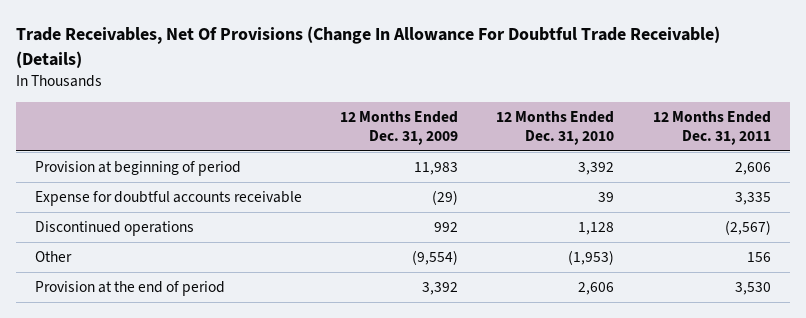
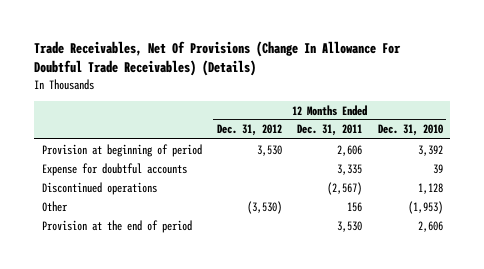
- Trade Receivables, Net Of Provisions (Change In Allowance For Doubtful Trade Receivable) (Details)
+ Trade Receivables, Net Of Provisions (Change In Allowance For Doubtful Trade Receivables) (Details)
- | 12 Months Ended Dec. 31, 2009 | 12 Months Ended Dec. 31, 2010 | 12 Months Ended Dec. 31, 2011
+ | 12 Months Ended Dec. 31, 2012 | 12 Months Ended Dec. 31, 2011 | 12 Months Ended Dec. 31, 2010
- Expense for doubtful accounts receivable | (29) | 39 | 3,335
+ Expense for doubtful accounts | | 3,335 | 39

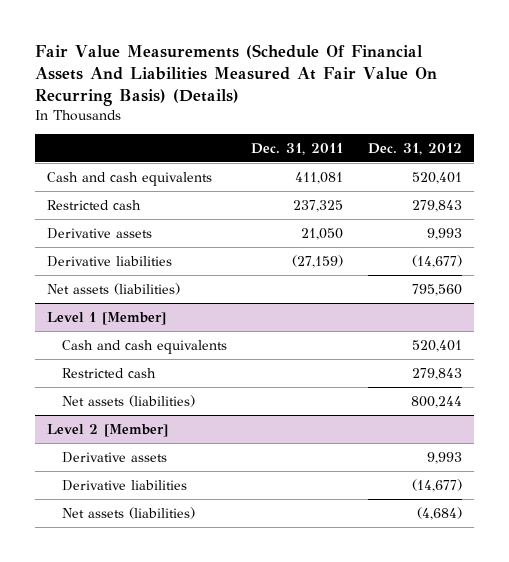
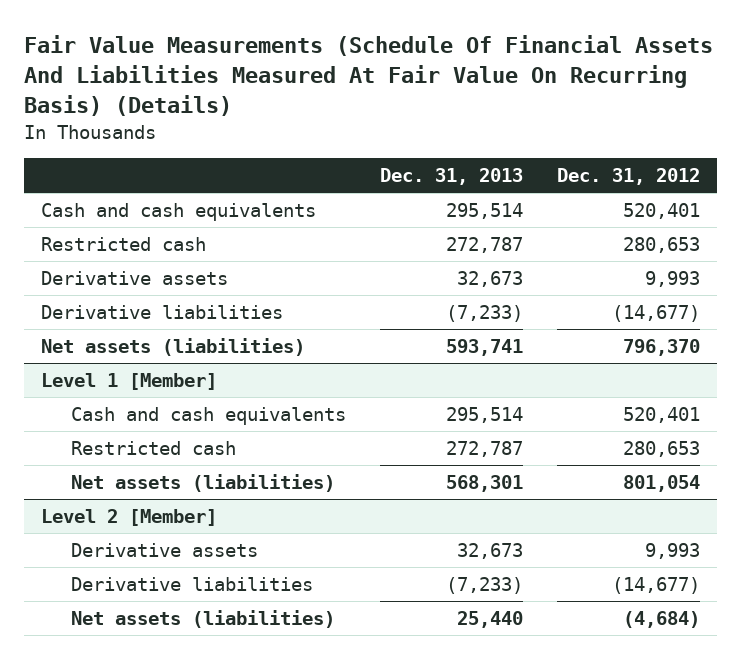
- | Dec. 31, 2011 | Dec. 31, 2012
+ | Dec. 31, 2013 | Dec. 31, 2012
- Restricted cash | 237,325 | 279,843
+ Restricted cash | 272,787 | 280,653
- Net assets (liabilities) | | 795,560
+ Net assets (liabilities) | 593,741 | 796,370
@ Level 1 [Member]
- Restricted cash | | 279,843
- Net assets (liabilities) | | 800,244
+ Restricted cash | 272,787 | 280,653
+ Net assets (liabilities) | 568,301 | 801,054

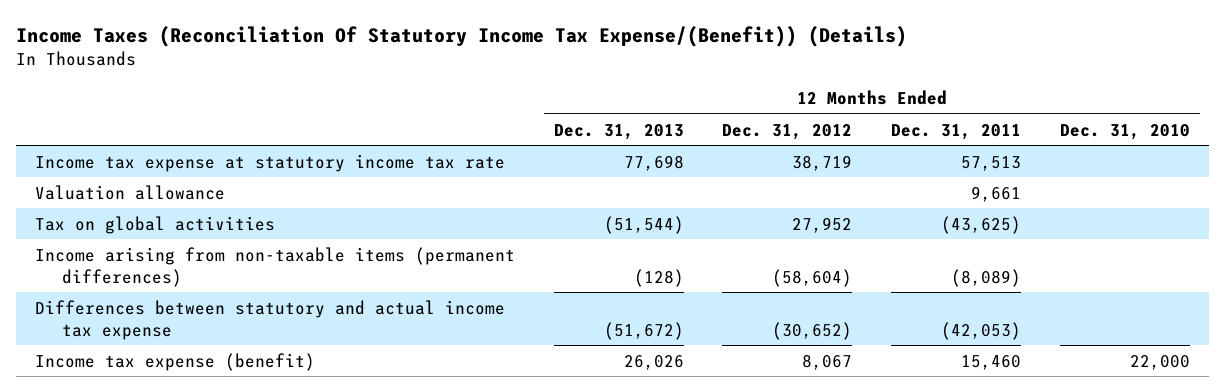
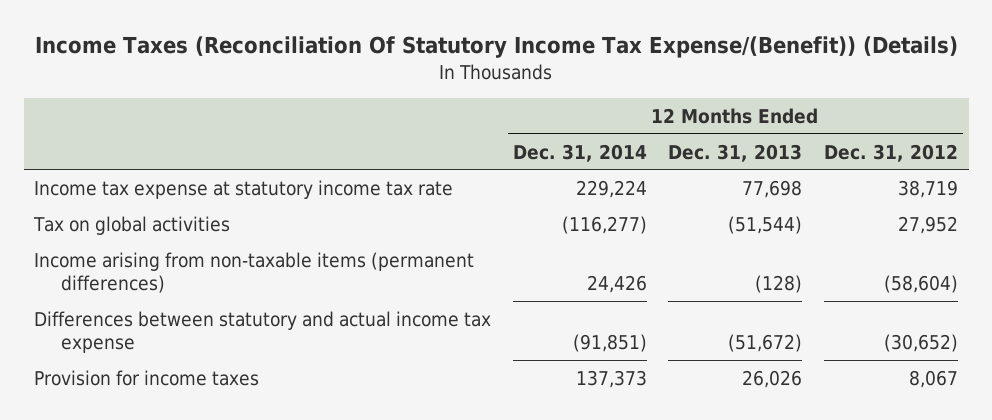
- | 12 Months Ended Dec. 31, 2013 | 12 Months Ended Dec. 31, 2012 | 12 Months Ended Dec. 31, 2011 | 12 Months Ended Dec. 31, 2010
+ | 12 Months Ended Dec. 31, 2014 | 12 Months Ended Dec. 31, 2013 | 12 Months Ended Dec. 31, 2012
- Valuation allowance | | | 9,661 |
- Income tax expense (benefit) | 26,026 | 8,067 | 15,460 | 22,000
+ Provision for income taxes | 137,373 | 26,026 | 8,067

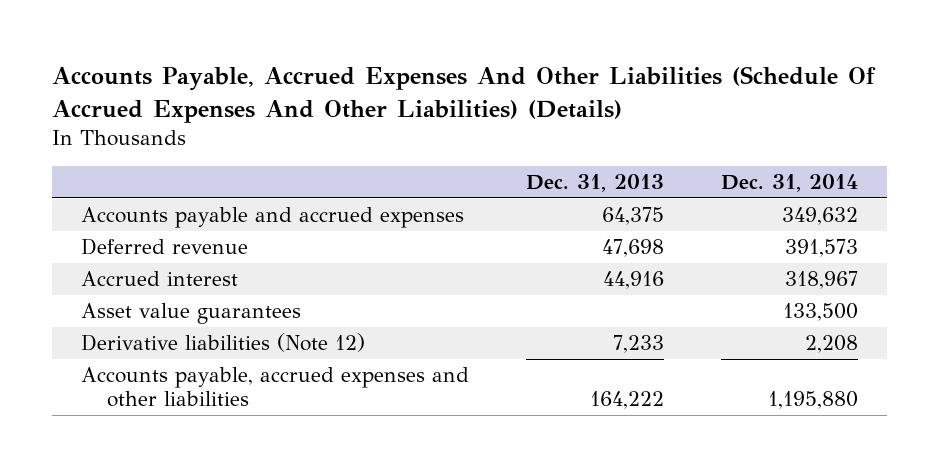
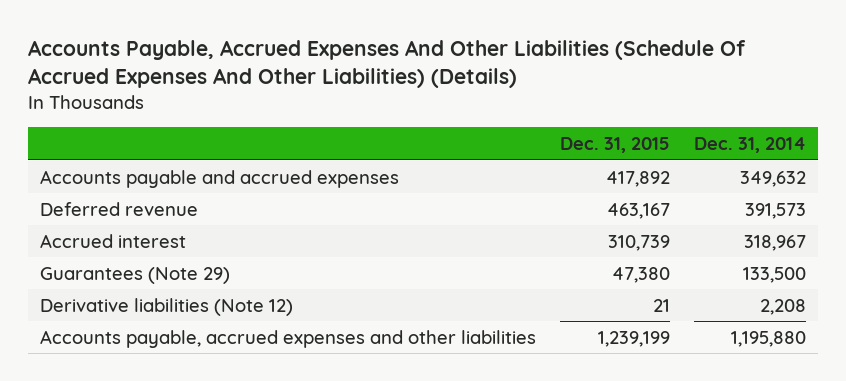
- | Dec. 31, 2013 | Dec. 31, 2014
+ | Dec. 31, 2015 | Dec. 31, 2014
- Asset value guarantees | | 133,500
+ Guarantees (Note 29) | 47,380 | 133,500

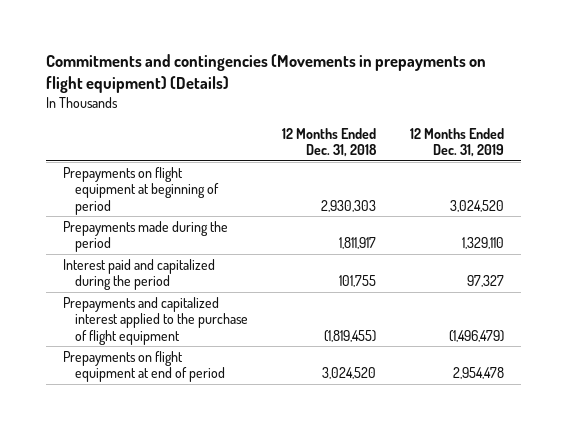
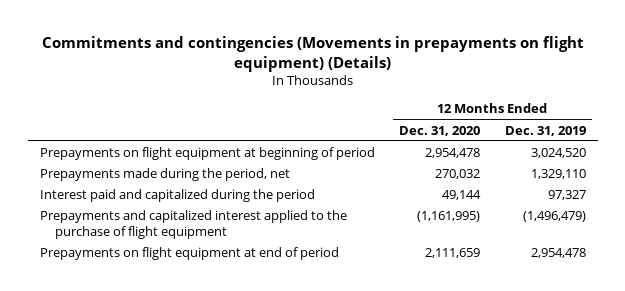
- | 12 Months Ended Dec. 31, 2018 | 12 Months Ended Dec. 31, 2019
+ | 12 Months Ended Dec. 31, 2020 | 12 Months Ended Dec. 31, 2019
- Prepayments made during the period | 1,811,917 | 1,329,110
+ Prepayments made during the period, net | 270,032 | 1,329,110

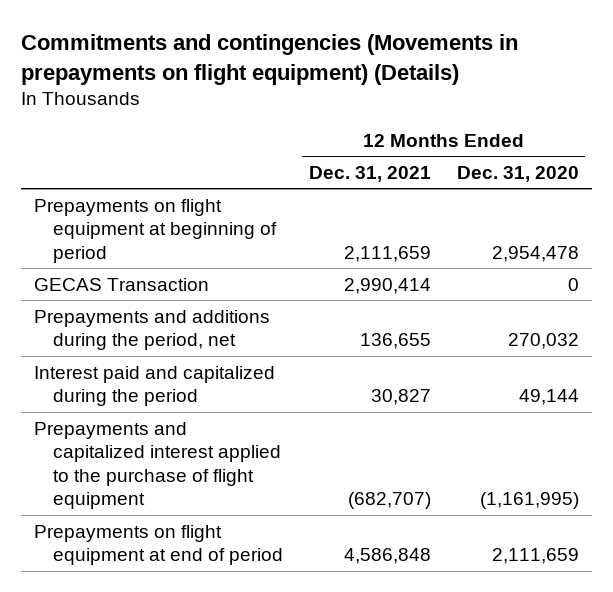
- | 12 Months Ended Dec. 31, 2020 | 12 Months Ended Dec. 31, 2019
+ | 12 Months Ended Dec. 31, 2021 | 12 Months Ended Dec. 31, 2020
- Prepayments made during the period, net | 270,032 | 1,329,110
+ GECAS Transaction | 2,990,414 | 0
+ Prepayments and additions during the period, net | 136,655 | 270,032

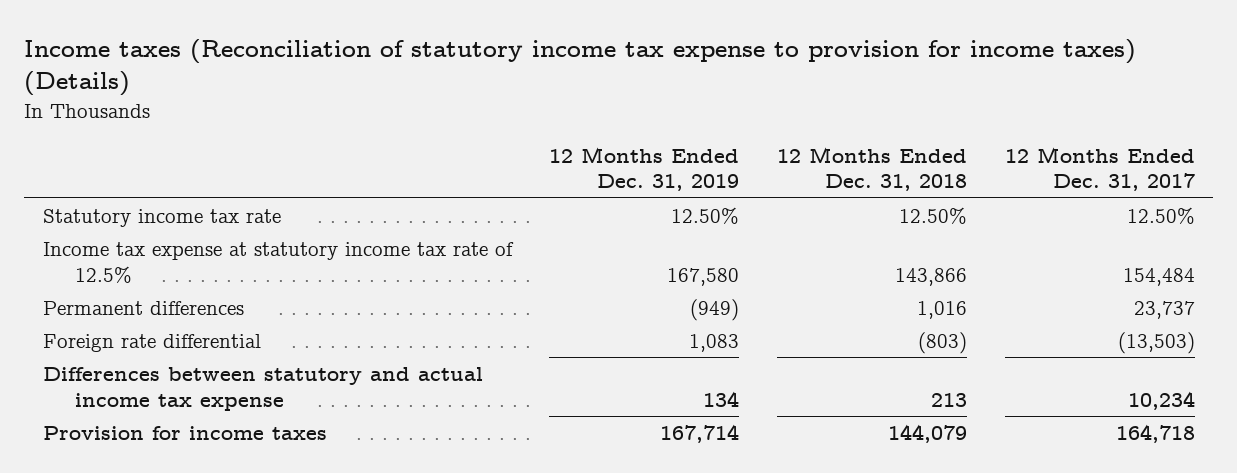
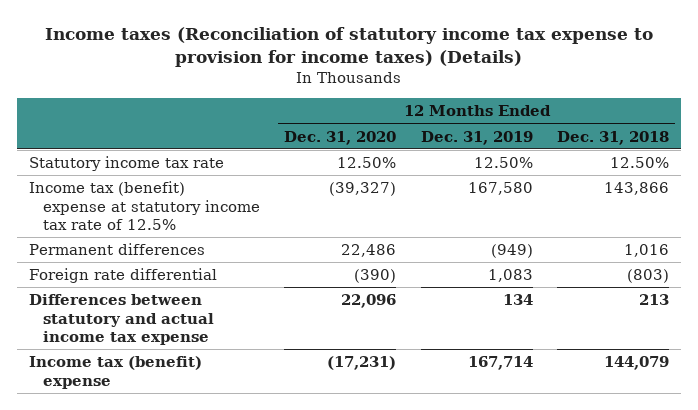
- | 12 Months Ended Dec. 31, 2019 | 12 Months Ended Dec. 31, 2018 | 12 Months Ended Dec. 31, 2017
+ | 12 Months Ended Dec. 31, 2020 | 12 Months Ended Dec. 31, 2019 | 12 Months Ended Dec. 31, 2018
- Income tax expense at statutory income tax rate of 12.5% | 167,580 | 143,866 | 154,484
+ Income tax (benefit) expense at statutory income tax rate of 12.5% | (39,327) | 167,580 | 143,866
- Provision for income taxes | 167,714 | 144,079 | 164,718
+ Income tax (benefit) expense | (17,231) | 167,714 | 144,079

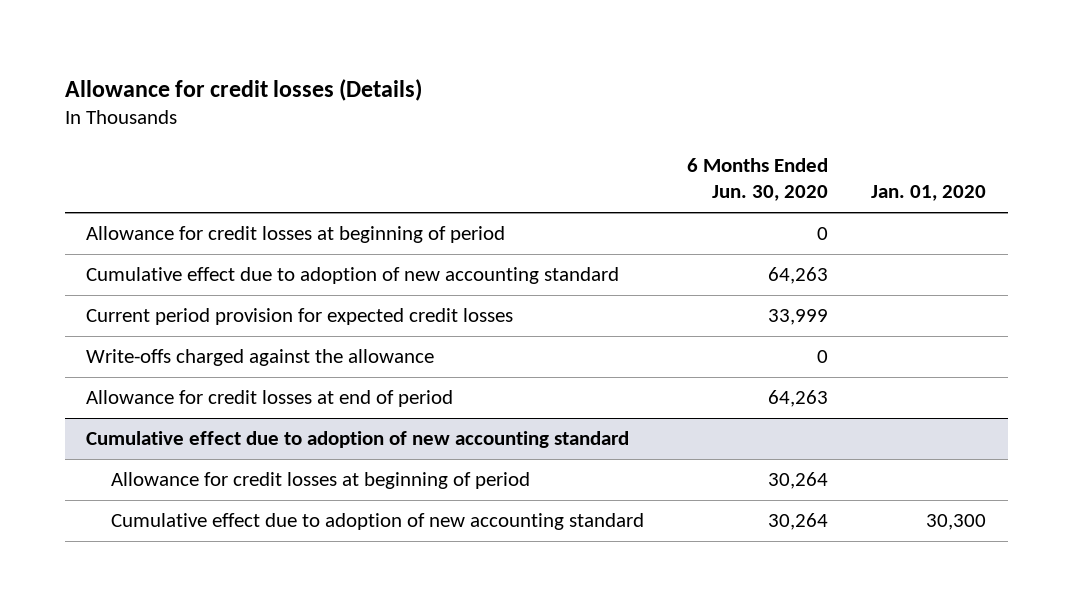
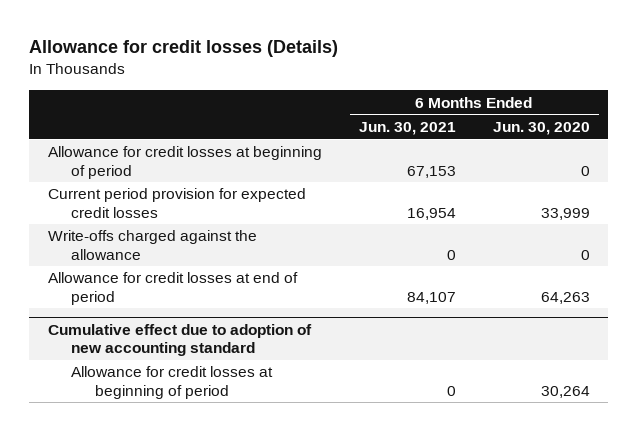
- | 6 Months Ended Jun. 30, 2020 | Jan. 01, 2020
+ | 6 Months Ended Jun. 30, 2021 | 6 Months Ended Jun. 30, 2020
- Cumulative effect due to adoption of new accounting standard | 64,263 |
@ Cumulative effect due to adoption of new accounting standard
- Cumulative effect due to adoption of new accounting standard | 30,264 | 30,300

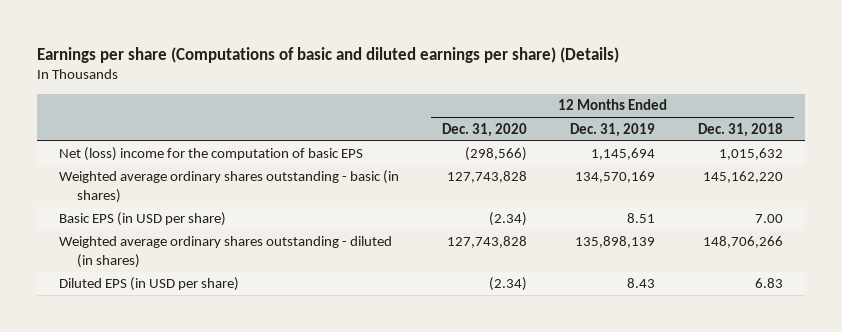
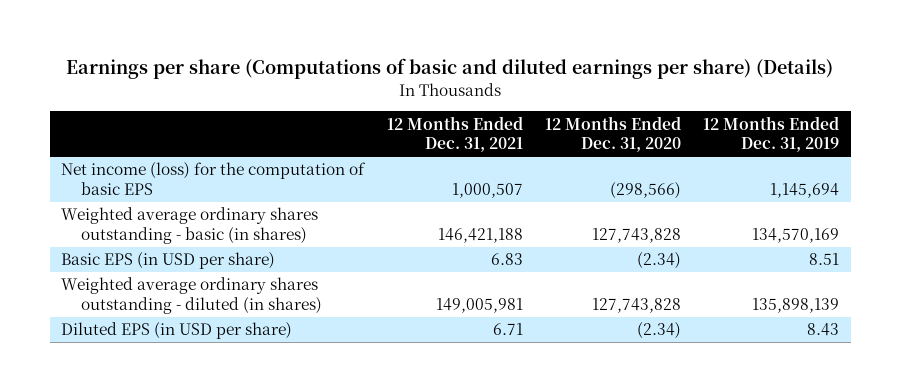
- | 12 Months Ended Dec. 31, 2020 | 12 Months Ended Dec. 31, 2019 | 12 Months Ended Dec. 31, 2018
+ | 12 Months Ended Dec. 31, 2021 | 12 Months Ended Dec. 31, 2020 | 12 Months Ended Dec. 31, 2019
- Net (loss) income for the computation of basic EPS | (298,566) | 1,145,694 | 1,015,632
+ Net income (loss) for the computation of basic EPS | 1,000,507 | (298,566) | 1,145,694

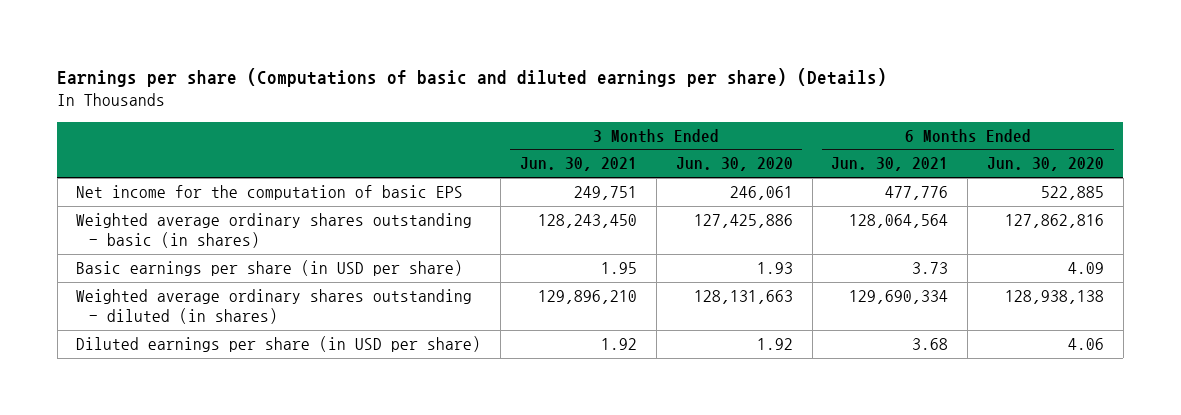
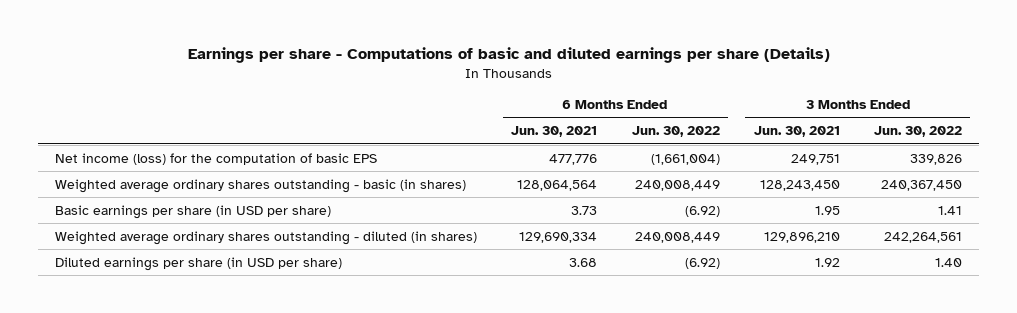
- Earnings per share (Computations of basic and diluted earnings per share) (Details)
+ Earnings per share - Computations of basic and diluted earnings per share (Details)
- | 3 Months Ended Jun. 30, 2021 | 3 Months Ended Jun. 30, 2020 | 6 Months Ended Jun. 30, 2021 | 6 Months Ended Jun. 30, 2020
+ | 6 Months Ended Jun. 30, 2021 | 6 Months Ended Jun. 30, 2022 | 3 Months Ended Jun. 30, 2021 | 3 Months Ended Jun. 30, 2022
- Net income for the computation of basic EPS | 249,751 | 246,061 | 477,776 | 522,885
+ Net income (loss) for the computation of basic EPS | 477,776 | (1,661,004) | 249,751 | 339,826

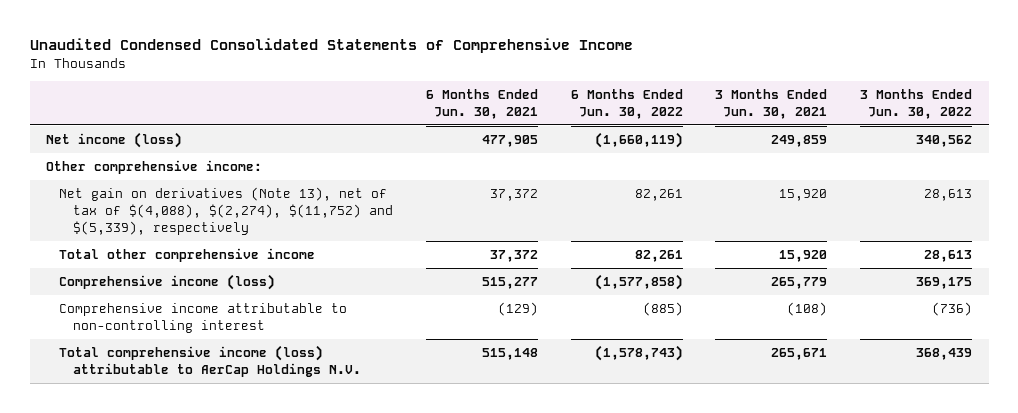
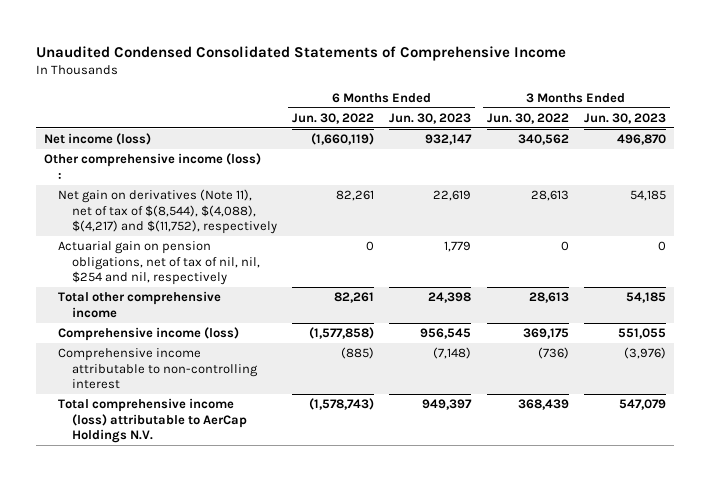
- | 6 Months Ended Jun. 30, 2021 | 6 Months Ended Jun. 30, 2022 | 3 Months Ended Jun. 30, 2021 | 3 Months Ended Jun. 30, 2022
+ | 6 Months Ended Jun. 30, 2022 | 6 Months Ended Jun. 30, 2023 | 3 Months Ended Jun. 30, 2022 | 3 Months Ended Jun. 30, 2023
- Other comprehensive income:
- Net gain on derivatives (Note 13), net of tax of $(4,088), $(2,274), $(11,752) and $(5,339), respectively | 37,372 | 82,261 | 15,920 | 28,613
+ Other comprehensive income (loss) :
+ Net gain on derivatives (Note 11), net of tax of $(8,544), $(4,088), $(4,217) and $(11,752), respectively | 82,261 | 22,619 | 28,613 | 54,185
+ Actuarial gain on pension obligations, net of tax of nil, nil, $254 and nil, respectively | 0 | 1,779 | 0 | 0

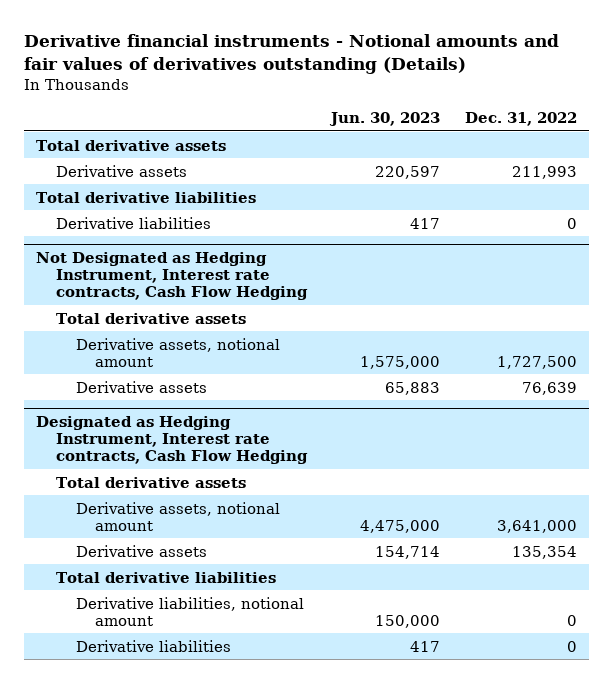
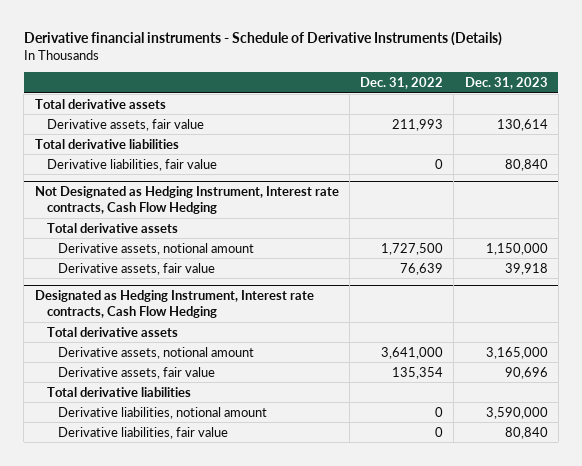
- Derivative financial instruments - Notional amounts and fair values of derivatives outstanding (Details)
+ Derivative financial instruments - Schedule of Derivative Instruments (Details)
- | Jun. 30, 2023 | Dec. 31, 2022
+ | Dec. 31, 2022 | Dec. 31, 2023
- Derivative assets | 220,597 | 211,993
+ Derivative assets, fair value | 211,993 | 130,614
- Derivative liabilities | 417 | 0
+ Derivative liabilities, fair value | 0 | 80,840
@ Not Designated as Hedging Instrument, Interest rate contracts, Cash Flow Hedging
- Derivative assets | 65,883 | 76,639
+ Derivative assets, fair value | 76,639 | 39,918
@ Designated as Hedging Instrument, Interest rate contracts, Cash Flow Hedging
- Derivative assets | 154,714 | 135,354
+ Derivative assets, fair value | 135,354 | 90,696
- Derivative liabilities | 417 | 0
+ Derivative liabilities, fair value | 0 | 80,840

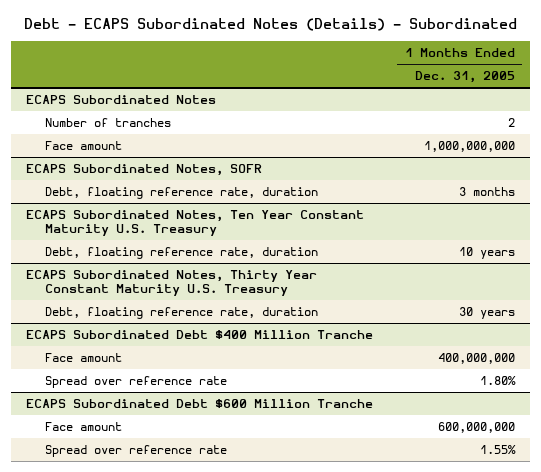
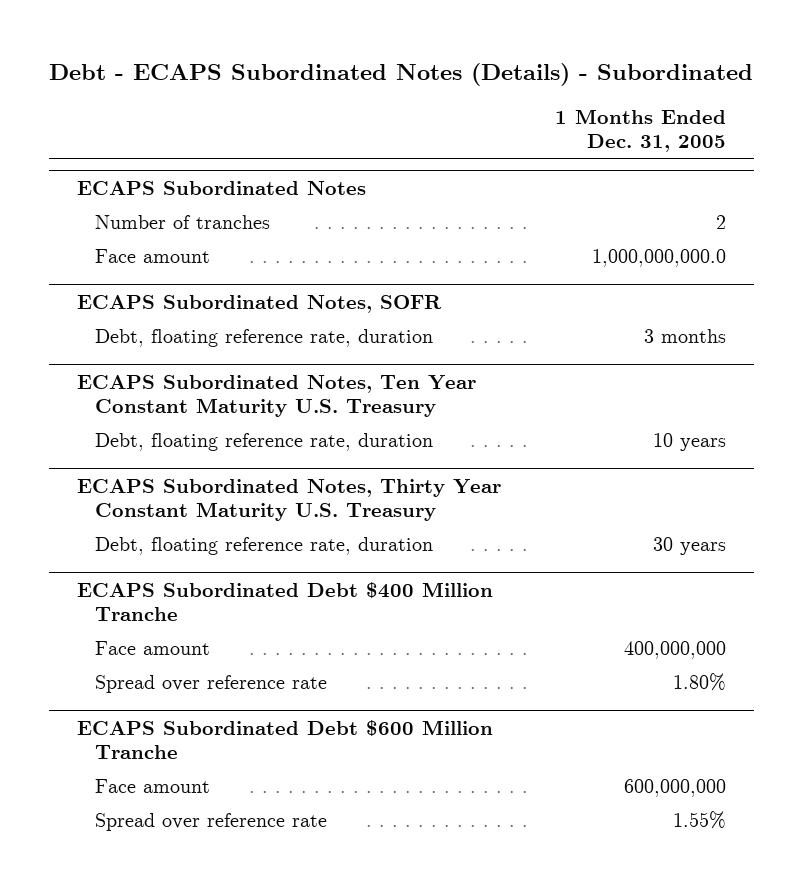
@ ECAPS Subordinated Notes
- Face amount | 1,000,000,000
+ Face amount | 1,000,000,000.0

